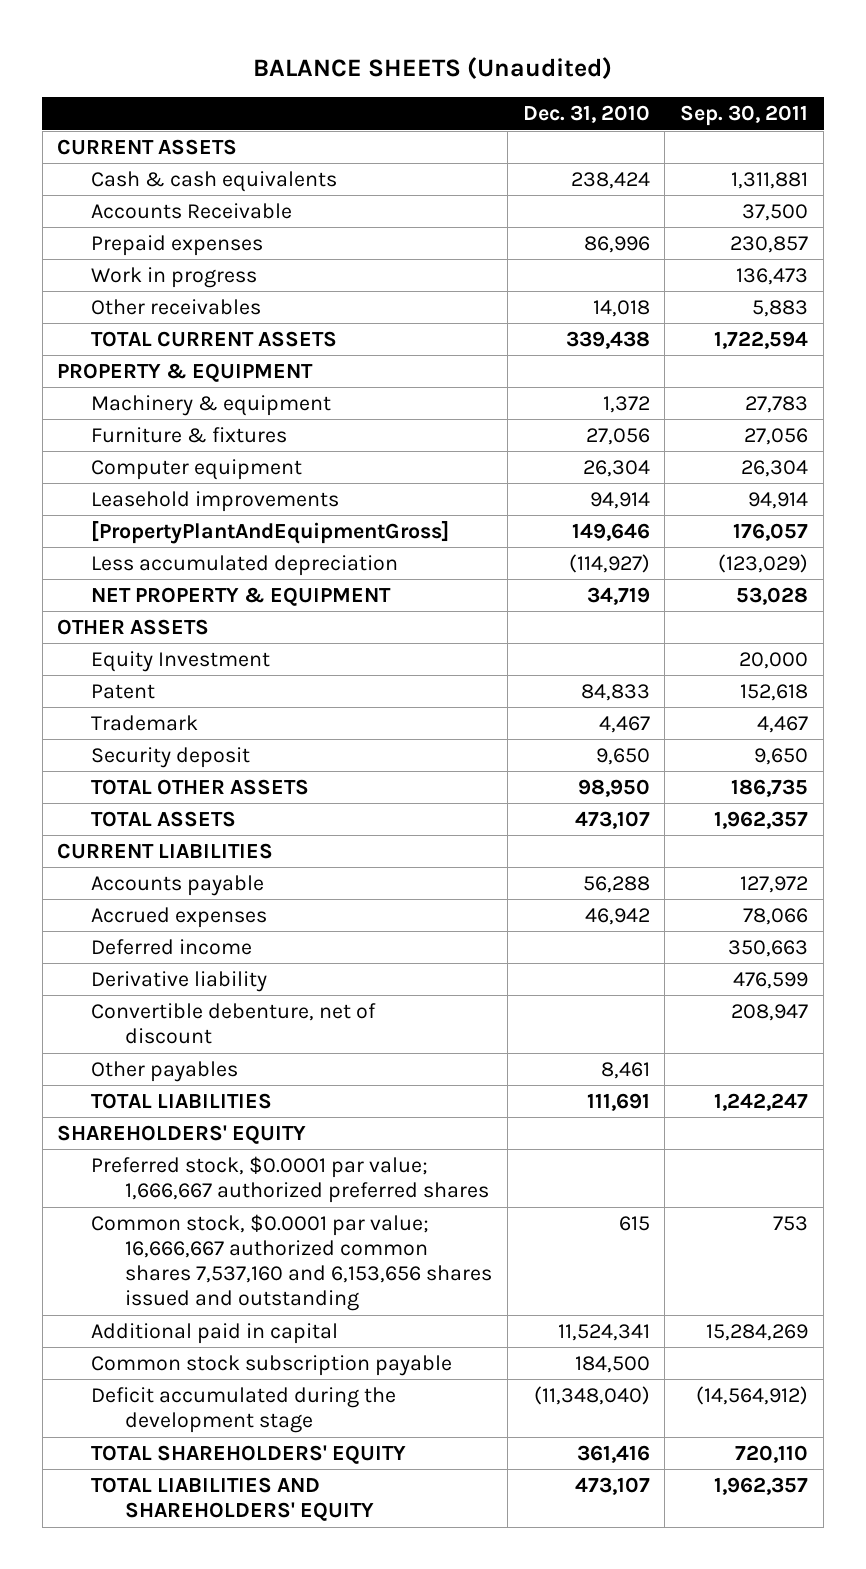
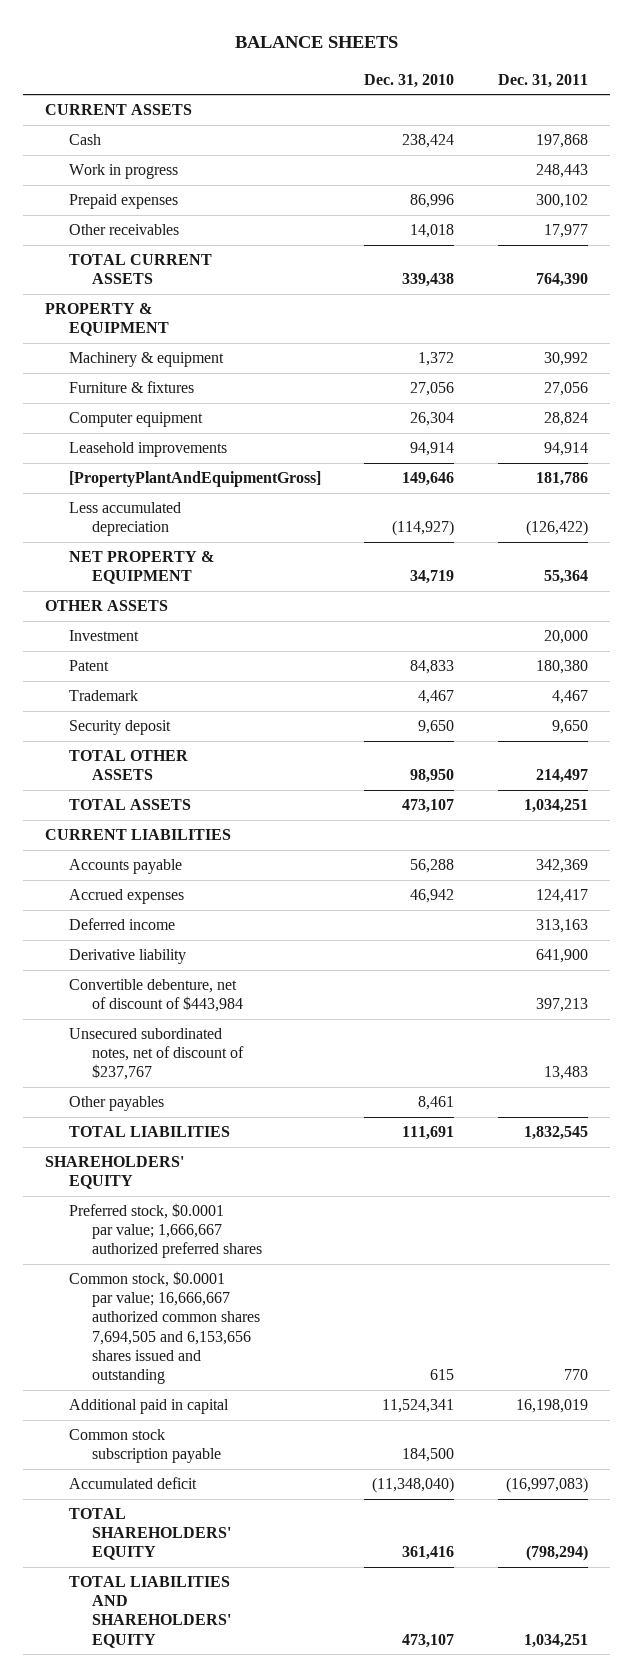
- BALANCE SHEETS (Unaudited)
+ BALANCE SHEETS
- | Dec. 31, 2010 | Sep. 30, 2011
+ | Dec. 31, 2010 | Dec. 31, 2011
- Cash & cash equivalents | 238,424 | 1,311,881
- Accounts Receivable | | 37,500
+ Cash | 238,424 | 197,868
moved down: Prepaid expenses | 86,996 | 300,102
- Equity Investment | | 20,000
+ Investment | | 20,000
- Convertible debenture, net of discount | | 208,947
+ Convertible debenture, net of discount of $443,984 | | 397,213
+ Unsecured subordinated notes, net of discount of $237,767 | | 13,483
- Common stock, $0.0001 par value; 16,666,667 authorized common shares 7,537,160 and 6,153,656 shares issued and outstanding | 615 | 753
+ Common stock, $0.0001 par value; 16,666,667 authorized common shares 7,694,505 and 6,153,656 shares issued and outstanding | 615 | 770
- Deficit accumulated during the development stage | (11,348,040) | (14,564,912)
+ Accumulated deficit | (11,348,040) | (16,997,083)

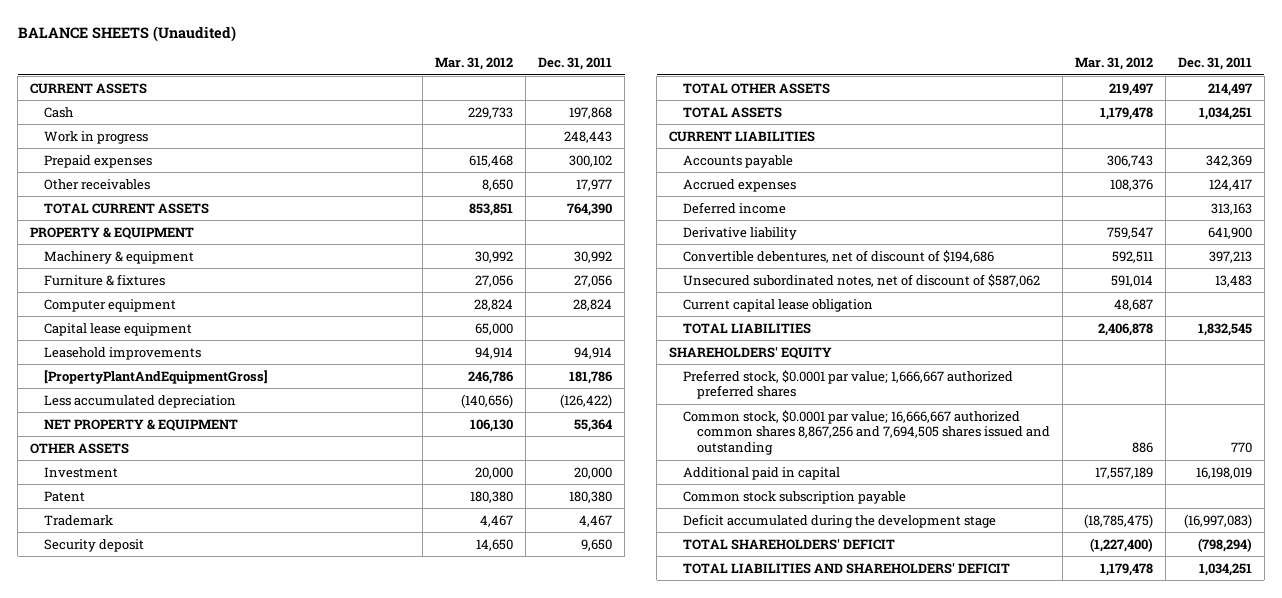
- BALANCE SHEETS
+ BALANCE SHEETS (Unaudited)
- | Dec. 31, 2010 | Dec. 31, 2011
+ | Mar. 31, 2012 | Dec. 31, 2011
+ Capital lease equipment | 65,000 |
- Convertible debenture, net of discount of $443,984 | | 397,213
- Unsecured subordinated notes, net of discount of $237,767 | | 13,483
- Other payables | 8,461 |
+ Convertible debentures, net of discount of $194,686 | 592,511 | 397,213
+ Unsecured subordinated notes, net of discount of $587,062 | 591,014 | 13,483
+ Current capital lease obligation | 48,687 |
- Common stock, $0.0001 par value; 16,666,667 authorized common shares 7,694,505 and 6,153,656 shares issued and outstanding | 615 | 770
+ Common stock, $0.0001 par value; 16,666,667 authorized common shares 8,867,256 and 7,694,505 shares issued and outstanding | 886 | 770
- Accumulated deficit | (11,348,040) | (16,997,083)
- TOTAL SHAREHOLDERS' EQUITY | 361,416 | (798,294)
- TOTAL LIABILITIES AND SHAREHOLDERS' EQUITY | 473,107 | 1,034,251
+ Deficit accumulated during the development stage | (18,785,475) | (16,997,083)
+ TOTAL SHAREHOLDERS' DEFICIT | (1,227,400) | (798,294)
+ TOTAL LIABILITIES AND SHAREHOLDERS' DEFICIT | 1,179,478 | 1,034,251

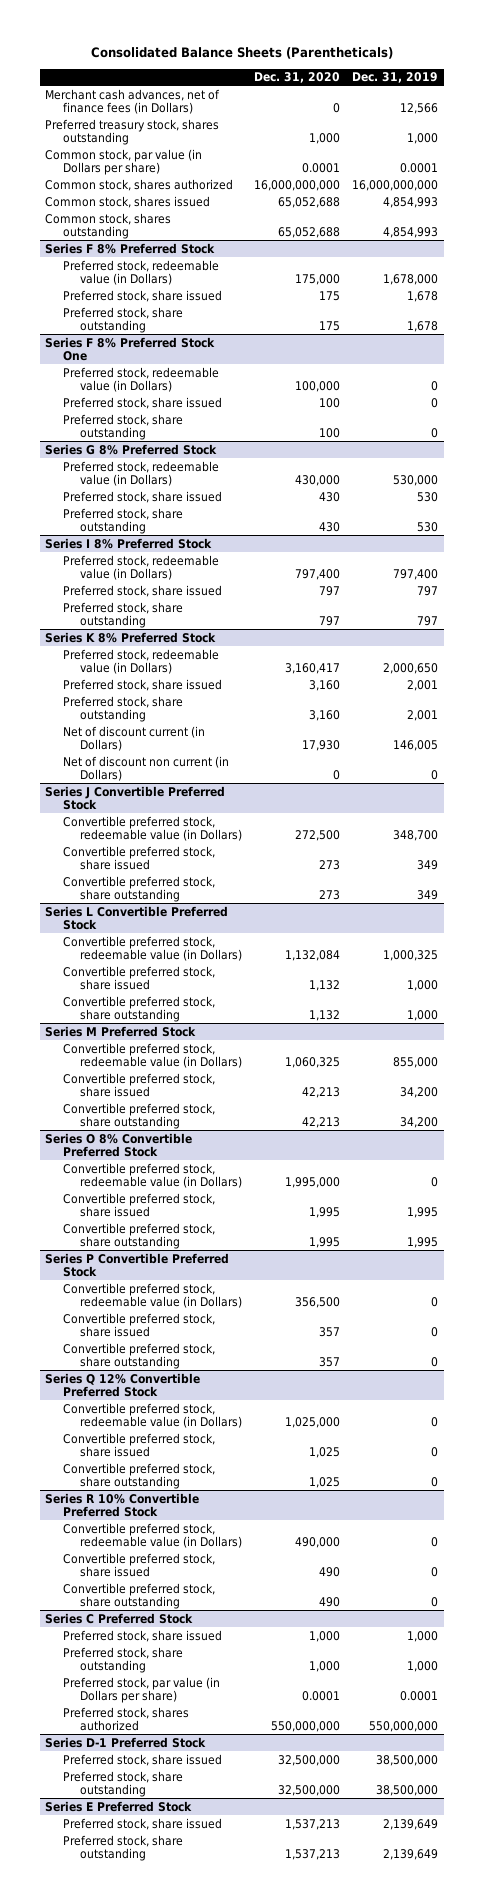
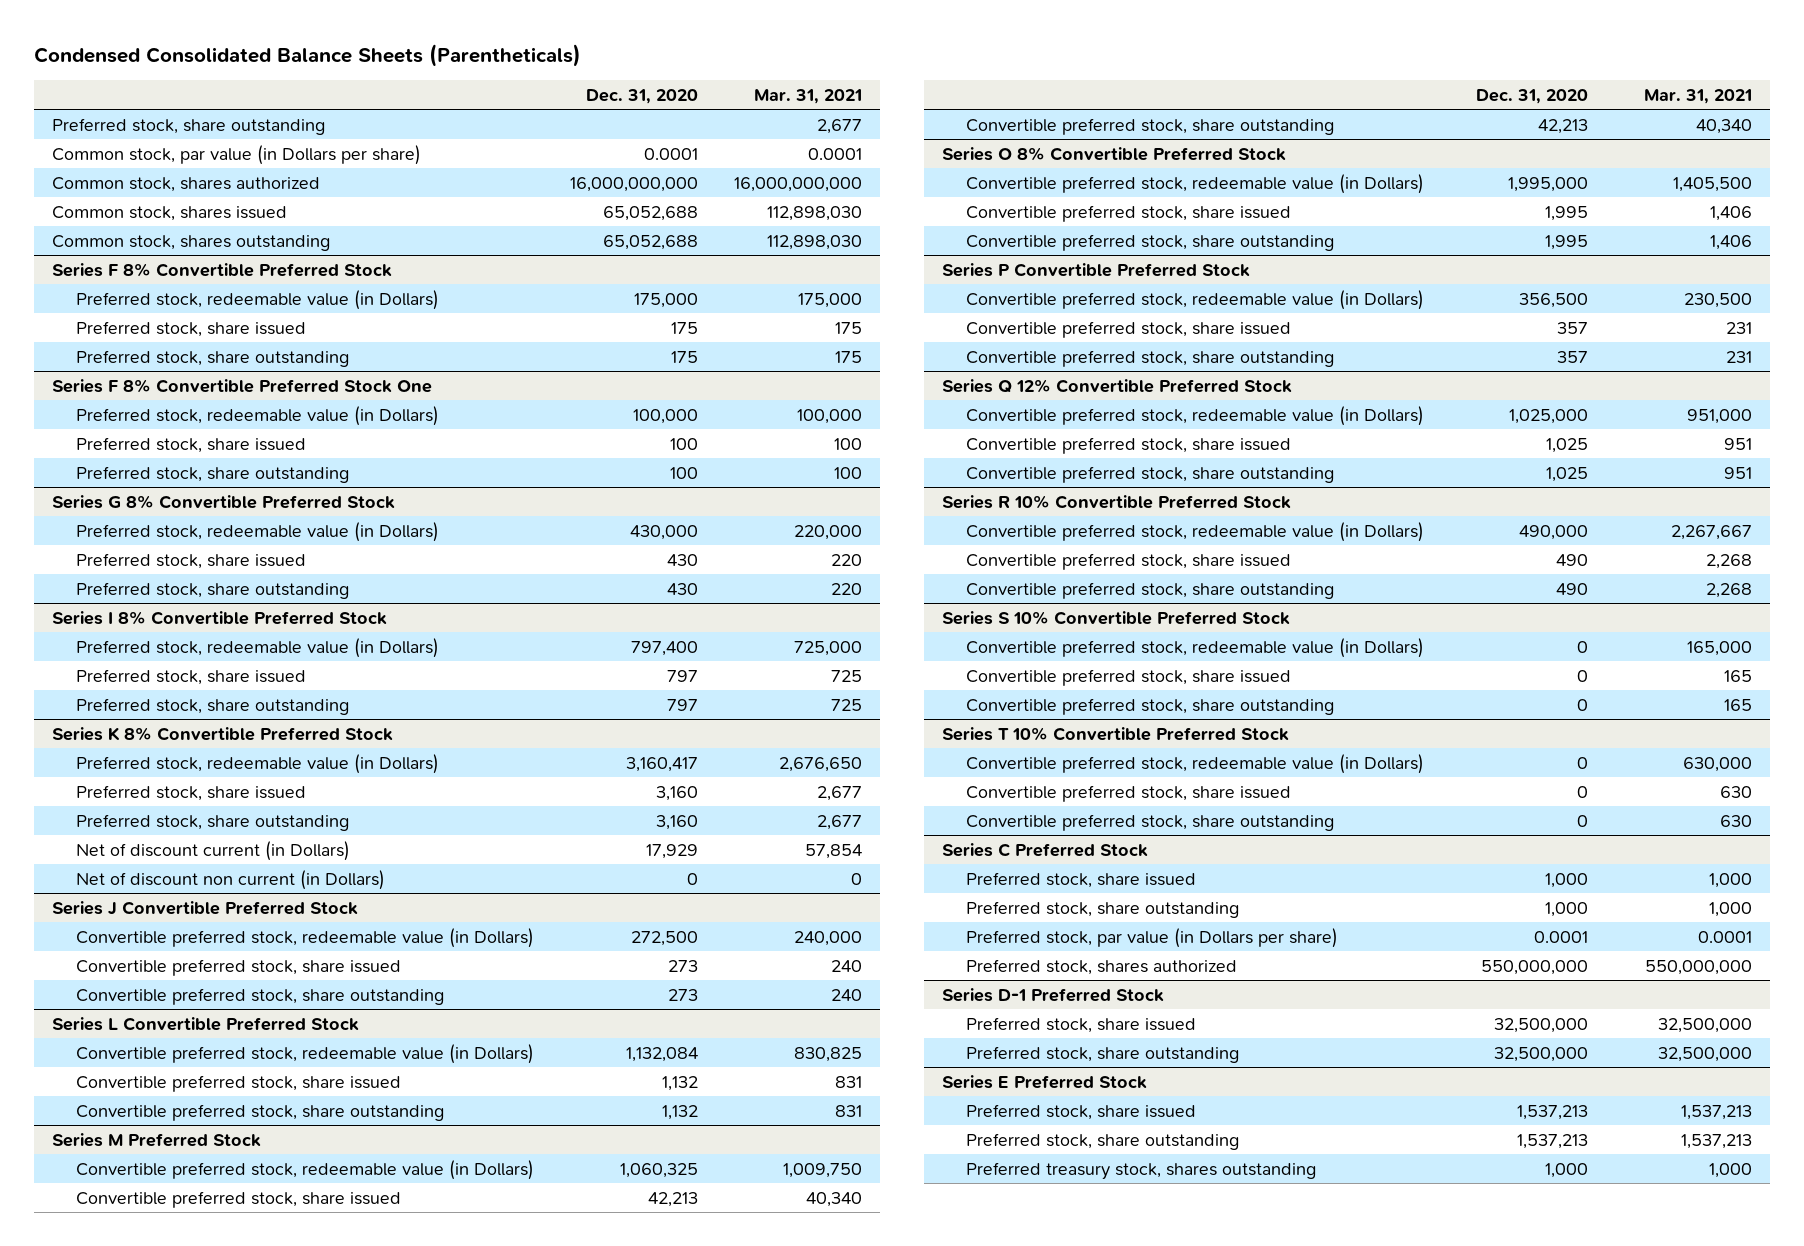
- Consolidated Balance Sheets (Parentheticals)
+ Condensed Consolidated Balance Sheets (Parentheticals)
- | Dec. 31, 2020 | Dec. 31, 2019
+ | Dec. 31, 2020 | Mar. 31, 2021
- Merchant cash advances, net of finance fees (in Dollars) | 0 | 12,566
- Preferred treasury stock, shares outstanding | 1,000 | 1,000
+ Preferred stock, share outstanding | | 2,677
- Series F 8% Preferred Stock
+ Series F 8% Convertible Preferred Stock
- Series F 8% Preferred Stock One
+ Series F 8% Convertible Preferred Stock One
- Series G 8% Preferred Stock
+ Series G 8% Convertible Preferred Stock
- Series I 8% Preferred Stock
+ Series I 8% Convertible Preferred Stock
- Series K 8% Preferred Stock
+ Series K 8% Convertible Preferred Stock
- Net of discount current (in Dollars) | 17,930 | 146,005
+ Net of discount current (in Dollars) | 17,929 | 57,854
+ Series S 10% Convertible Preferred Stock
+ Convertible preferred stock, redeemable value (in Dollars) | 0 | 165,000
+ Convertible preferred stock, share issued | 0 | 165
+ Convertible preferred stock, share outstanding | 0 | 165
+ Series T 10% Convertible Preferred Stock
+ Convertible preferred stock, redeemable value (in Dollars) | 0 | 630,000
+ Convertible preferred stock, share issued | 0 | 630
+ Convertible preferred stock, share outstanding | 0 | 630
@ Series E Preferred Stock
+ Preferred treasury stock, shares outstanding | 1,000 | 1,000

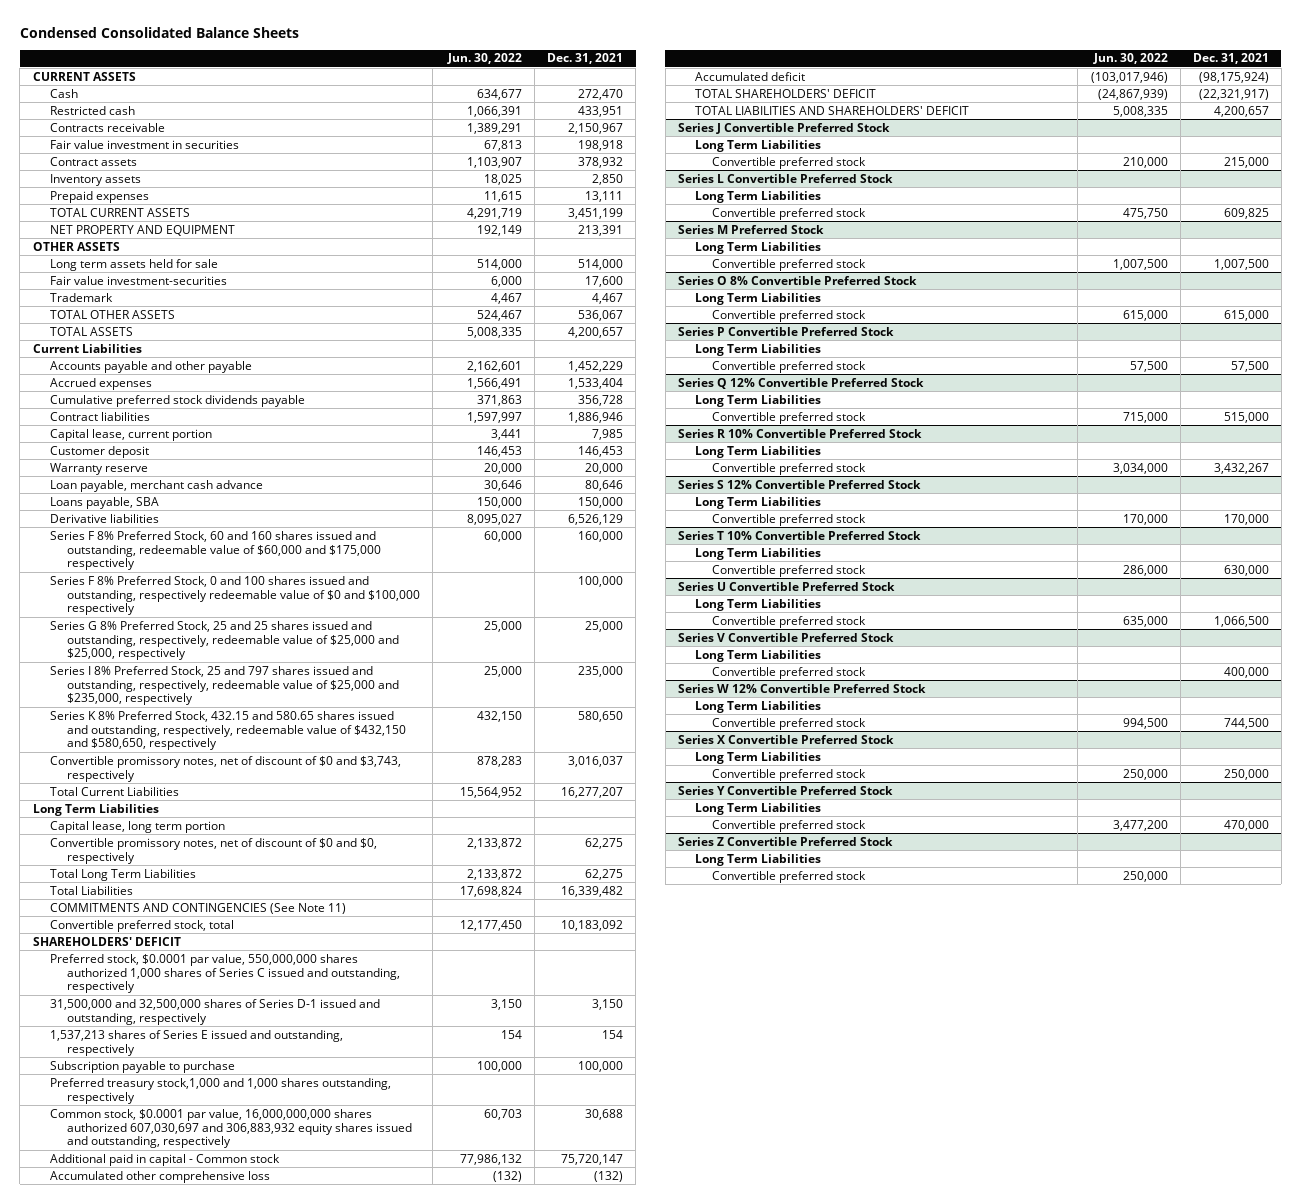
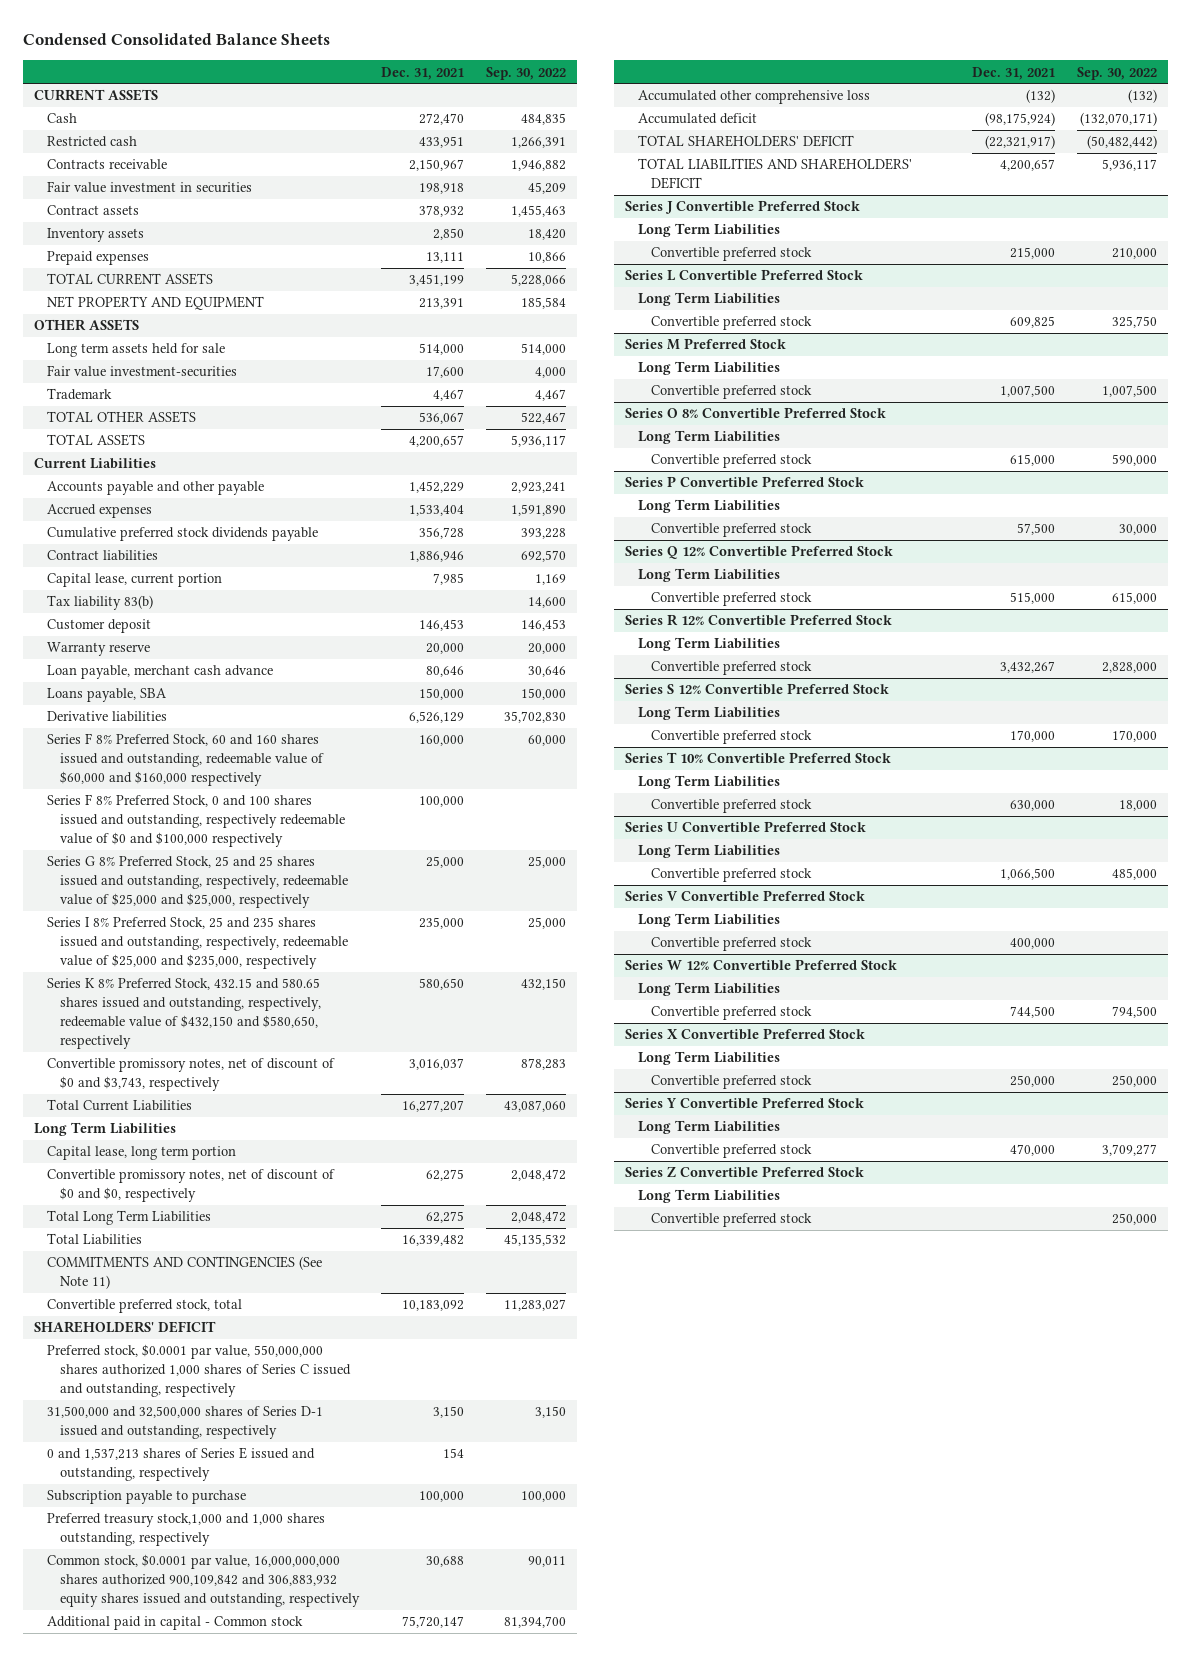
- | Jun. 30, 2022 | Dec. 31, 2021
+ | Dec. 31, 2021 | Sep. 30, 2022
+ Tax liability 83(b) | | 14,600
- Series F 8% Preferred Stock, 60 and 160 shares issued and outstanding, redeemable value of $60,000 and $175,000 respectively | 60,000 | 160,000
+ Series F 8% Preferred Stock, 60 and 160 shares issued and outstanding, redeemable value of $60,000 and $160,000 respectively | 160,000 | 60,000
- Series I 8% Preferred Stock, 25 and 797 shares issued and outstanding, respectively, redeemable value of $25,000 and $235,000, respectively | 25,000 | 235,000
+ Series I 8% Preferred Stock, 25 and 235 shares issued and outstanding, respectively, redeemable value of $25,000 and $235,000, respectively | 235,000 | 25,000
- 1,537,213 shares of Series E issued and outstanding, respectively | 154 | 154
+ 0 and 1,537,213 shares of Series E issued and outstanding, respectively | 154 |
- Common stock, $0.0001 par value, 16,000,000,000 shares authorized 607,030,697 and 306,883,932 equity shares issued and outstanding, respectively | 60,703 | 30,688
+ Common stock, $0.0001 par value, 16,000,000,000 shares authorized 900,109,842 and 306,883,932 equity shares issued and outstanding, respectively | 30,688 | 90,011
- Series R 10% Convertible Preferred Stock
+ Series R 12% Convertible Preferred Stock

